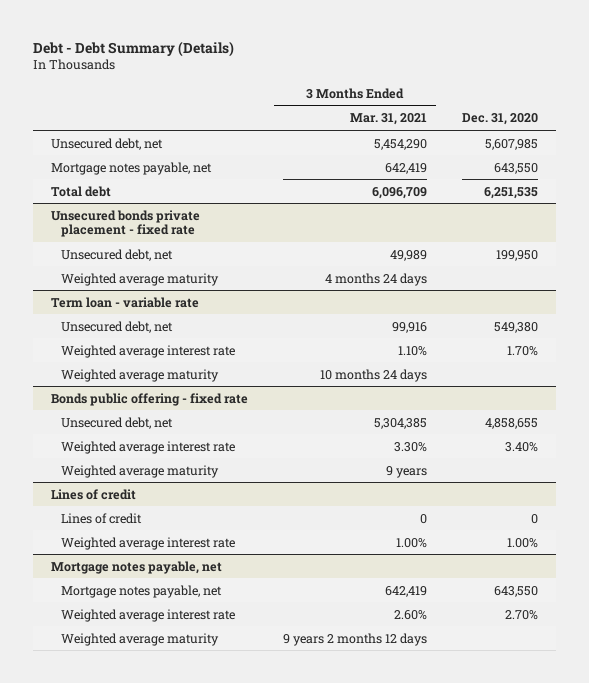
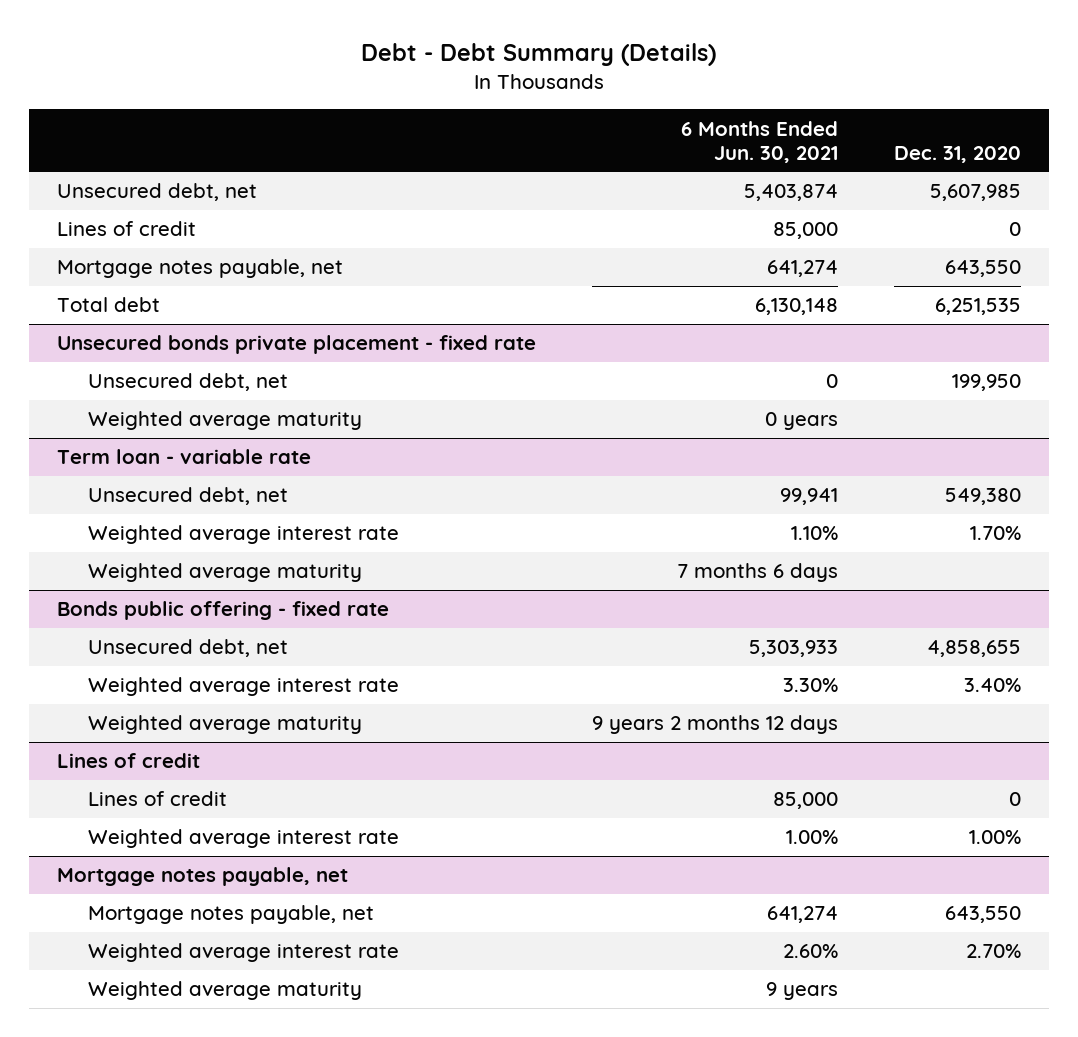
- | 3 Months Ended Mar. 31, 2021 | Dec. 31, 2020
+ | 6 Months Ended Jun. 30, 2021 | Dec. 31, 2020
+ Lines of credit | 85,000 | 0

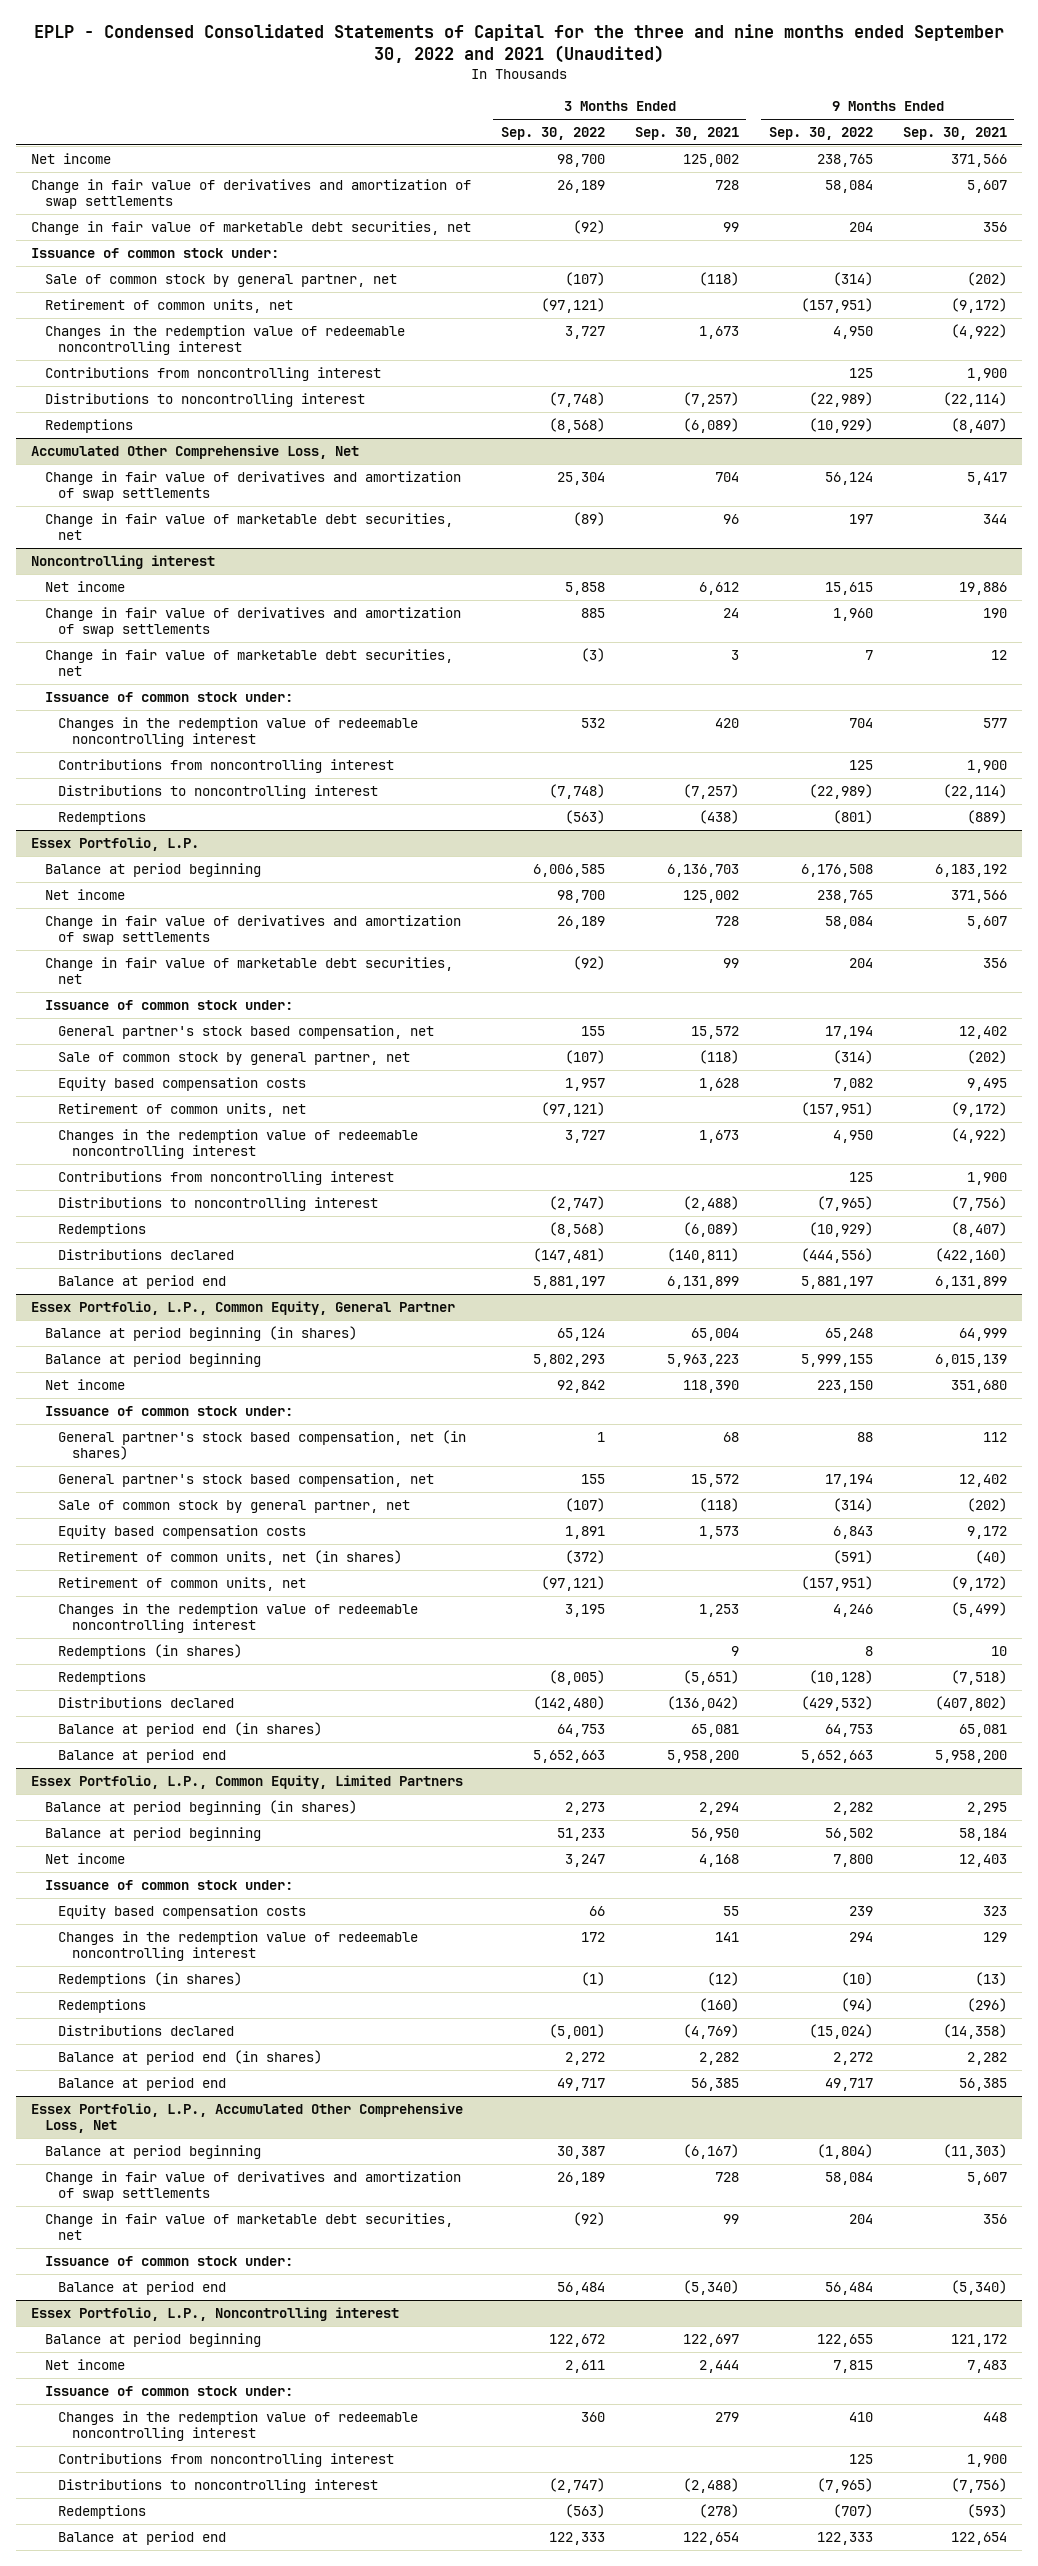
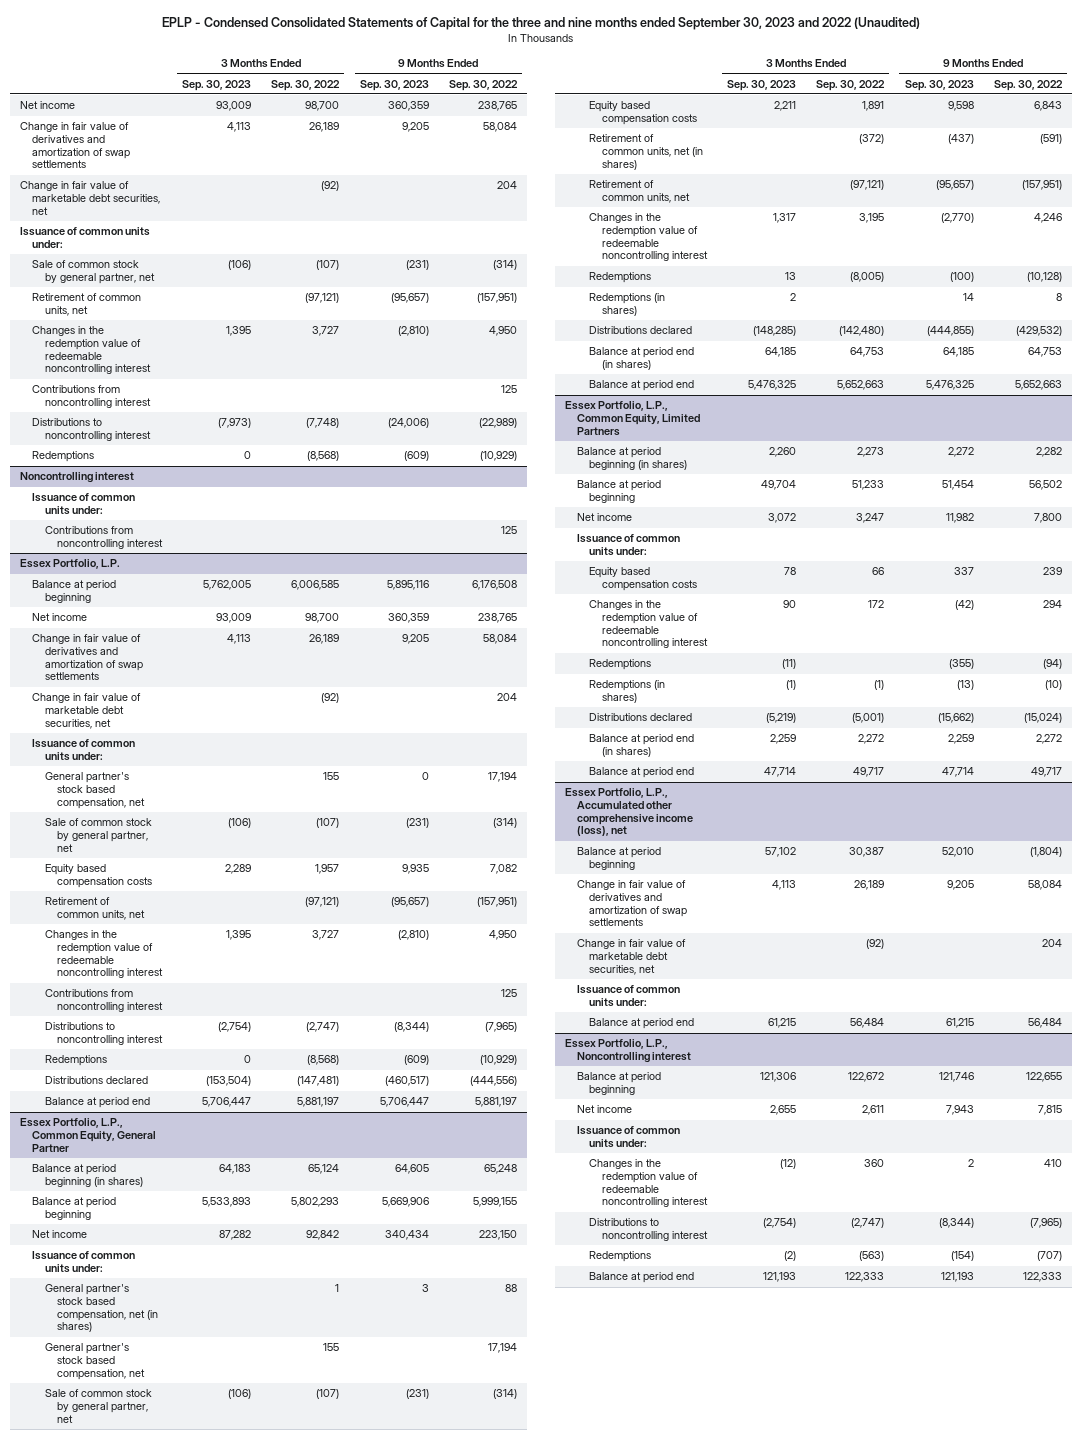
- EPLP - Condensed Consolidated Statements of Capital for the three and nine months ended September 30, 2022 and 2021 (Unaudited)
+ EPLP - Condensed Consolidated Statements of Capital for the three and nine months ended September 30, 2023 and 2022 (Unaudited)
- | 3 Months Ended Sep. 30, 2022 | 3 Months Ended Sep. 30, 2021 | 9 Months Ended Sep. 30, 2022 | 9 Months Ended Sep. 30, 2021
+ | 3 Months Ended Sep. 30, 2023 | 3 Months Ended Sep. 30, 2022 | 9 Months Ended Sep. 30, 2023 | 9 Months Ended Sep. 30, 2022
- Issuance of common stock under:
+ Issuance of common units under:
- Accumulated Other Comprehensive Loss, Net
- Change in fair value of derivatives and amortization of swap settlements | 25,304 | 704 | 56,124 | 5,417
- Change in fair value of marketable debt securities, net | (89) | 96 | 197 | 344
@ Noncontrolling interest
- Net income | 5,858 | 6,612 | 15,615 | 19,886
- Change in fair value of derivatives and amortization of swap settlements | 885 | 24 | 1,960 | 190
- Change in fair value of marketable debt securities, net | (3) | 3 | 7 | 12
- Issuance of common stock under:
- Changes in the redemption value of redeemable noncontrolling interest | 532 | 420 | 704 | 577
+ Issuance of common units under:
- Distributions to noncontrolling interest | (7,748) | (7,257) | (22,989) | (22,114)
- Redemptions | (563) | (438) | (801) | (889)
@ Essex Portfolio, L.P.
- Issuance of common stock under:
+ Issuance of common units under:
@ Essex Portfolio, L.P., Common Equity, General Partner
- Issuance of common stock under:
+ Issuance of common units under:
moved down: Redemptions (in shares) | 2 | | 14 | 8
@ Essex Portfolio, L.P., Common Equity, Limited Partners
- Issuance of common stock under:
+ Issuance of common units under:
moved down: Redemptions (in shares) | (1) | (1) | (13) | (10)
- Essex Portfolio, L.P., Accumulated Other Comprehensive Loss, Net
+ Essex Portfolio, L.P., Accumulated other comprehensive income (loss), net
- Issuance of common stock under:
+ Issuance of common units under:
@ Essex Portfolio, L.P., Noncontrolling interest
- Issuance of common stock under:
+ Issuance of common units under:
- Contributions from noncontrolling interest | | | 125 | 1,900

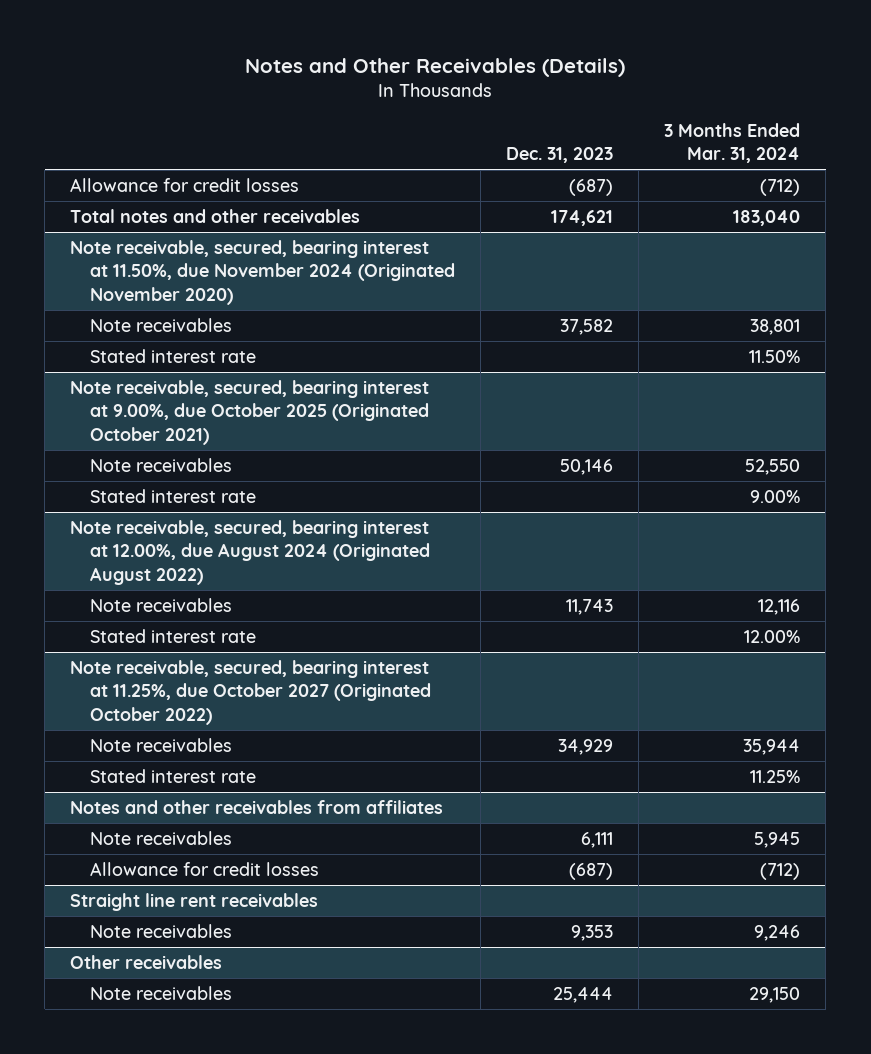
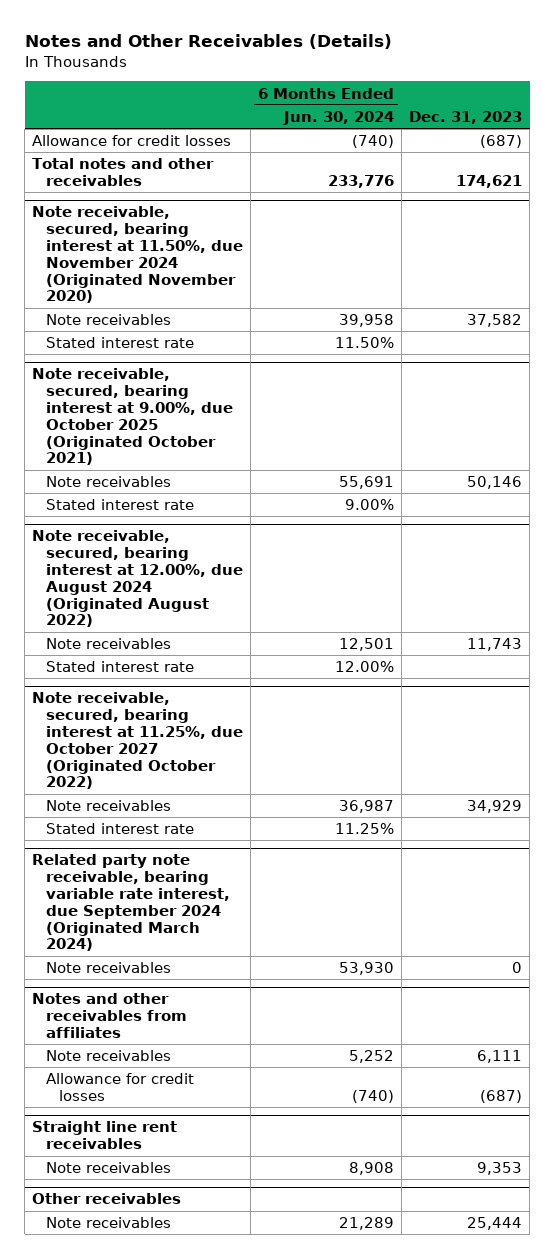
- | Dec. 31, 2023 | 3 Months Ended Mar. 31, 2024
+ | 6 Months Ended Jun. 30, 2024 | Dec. 31, 2023
+ Related party note receivable, bearing variable rate interest, due September 2024 (Originated March 2024)
+ Note receivables | 53,930 | 0

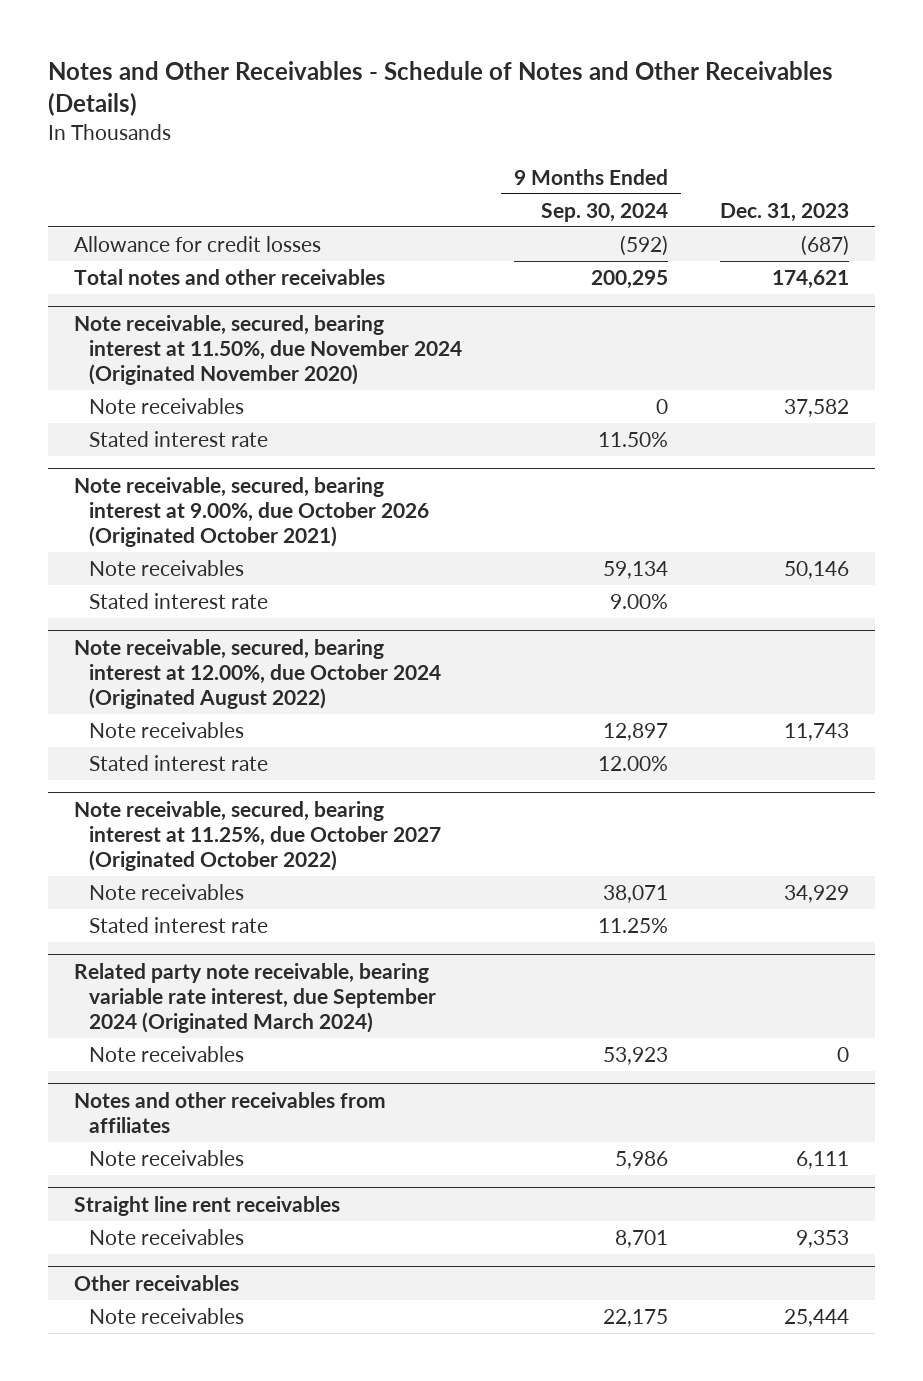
- Notes and Other Receivables (Details)
+ Notes and Other Receivables - Schedule of Notes and Other Receivables (Details)
- | 6 Months Ended Jun. 30, 2024 | Dec. 31, 2023
+ | 9 Months Ended Sep. 30, 2024 | Dec. 31, 2023
- Note receivable, secured, bearing interest at 9.00%, due October 2025 (Originated October 2021)
+ Note receivable, secured, bearing interest at 9.00%, due October 2026 (Originated October 2021)
- Note receivable, secured, bearing interest at 12.00%, due August 2024 (Originated August 2022)
+ Note receivable, secured, bearing interest at 12.00%, due October 2024 (Originated August 2022)
@ Notes and other receivables from affiliates
- Allowance for credit losses | (740) | (687)

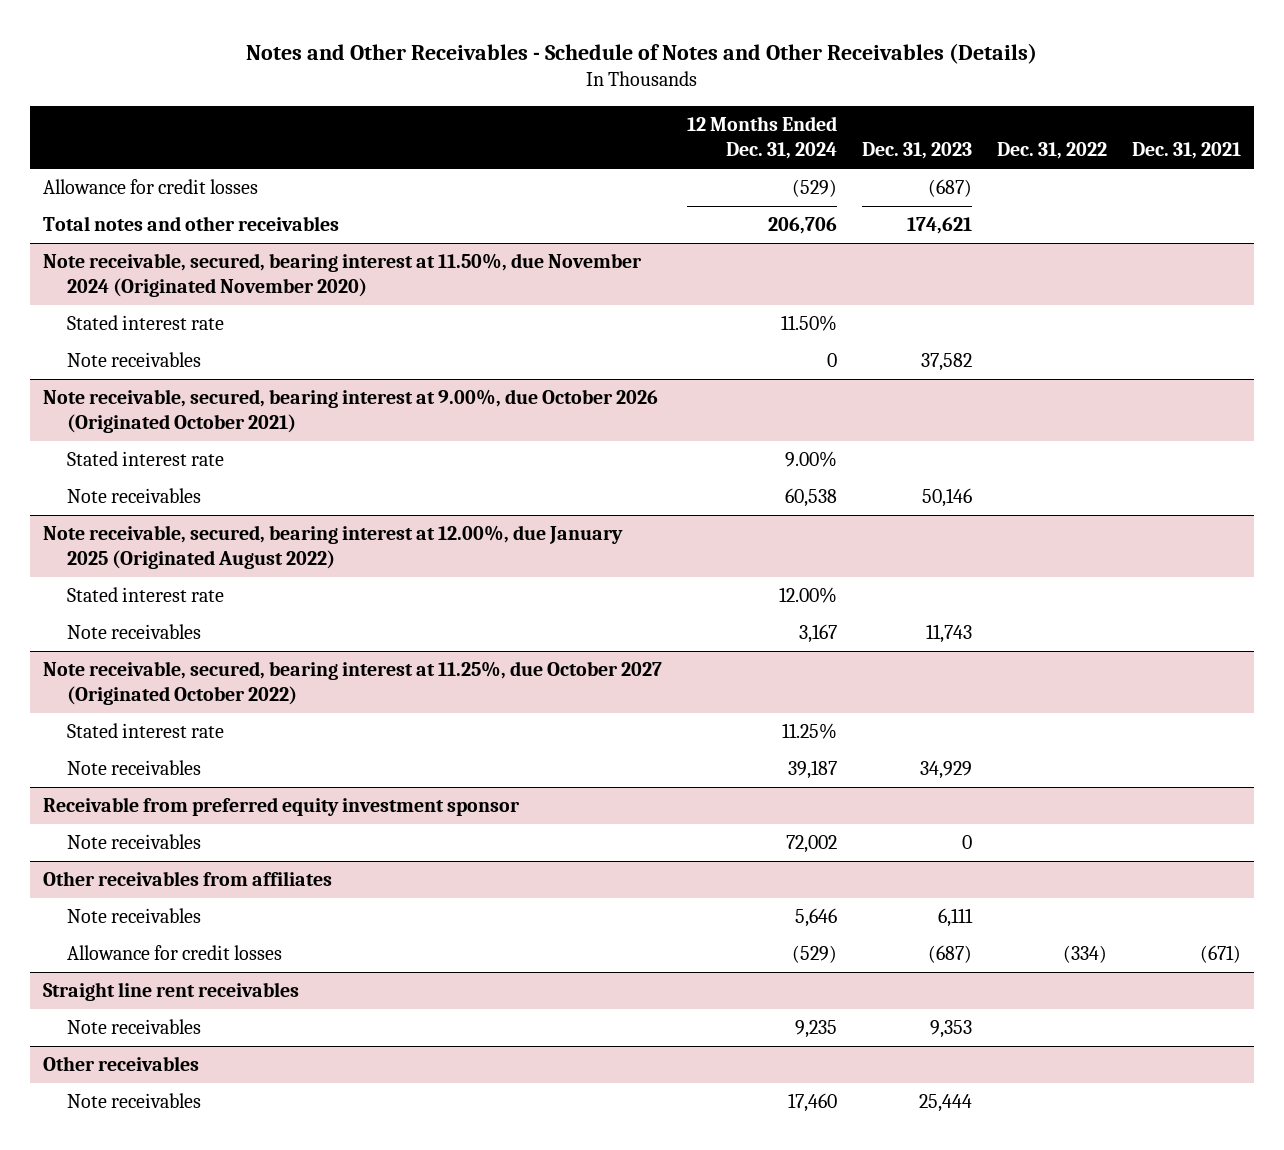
- | 9 Months Ended Sep. 30, 2024 | Dec. 31, 2023
+ | 12 Months Ended Dec. 31, 2024 | Dec. 31, 2023 | Dec. 31, 2022 | Dec. 31, 2021
@ Note receivable, secured, bearing interest at 11.50%, due November 2024 (Originated November 2020)
moved down: Note receivables | 0 | 37,582 | |
@ Note receivable, secured, bearing interest at 9.00%, due October 2026 (Originated October 2021)
+ Stated interest rate | 9.00% | | |
+ Note receivable, secured, bearing interest at 12.00%, due January 2025 (Originated August 2022)
- Note receivable, secured, bearing interest at 12.00%, due October 2024 (Originated August 2022)
- Stated interest rate | 12.00% |
- Related party note receivable, bearing variable rate interest, due September 2024 (Originated March 2024)
@ Note receivable, secured, bearing interest at 11.25%, due October 2027 (Originated October 2022)
moved down: Note receivables | 39,187 | 34,929 | |
+ Receivable from preferred equity investment sponsor
- Notes and other receivables from affiliates
+ Other receivables from affiliates
+ Allowance for credit losses | (529) | (687) | (334) | (671)

